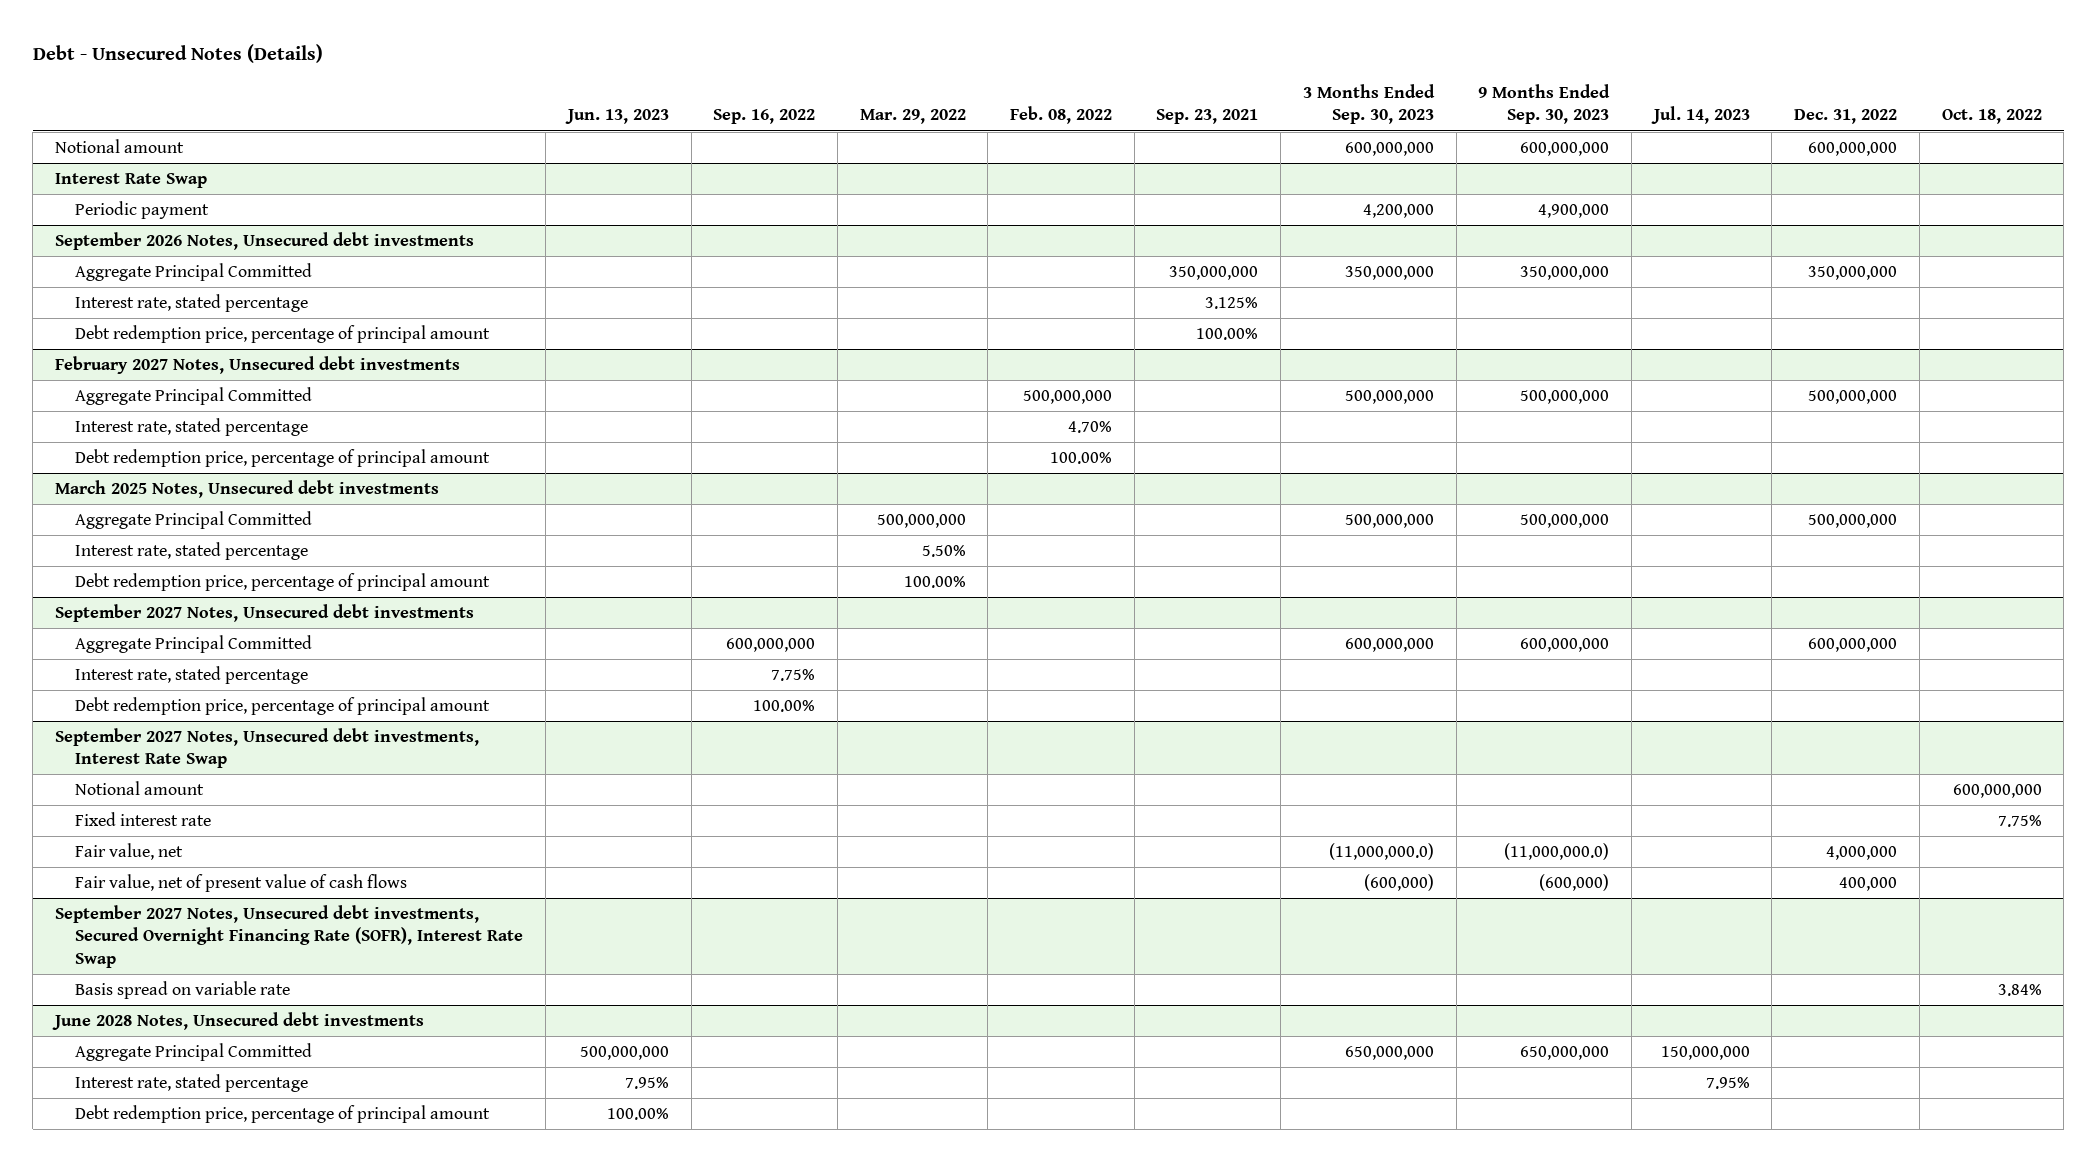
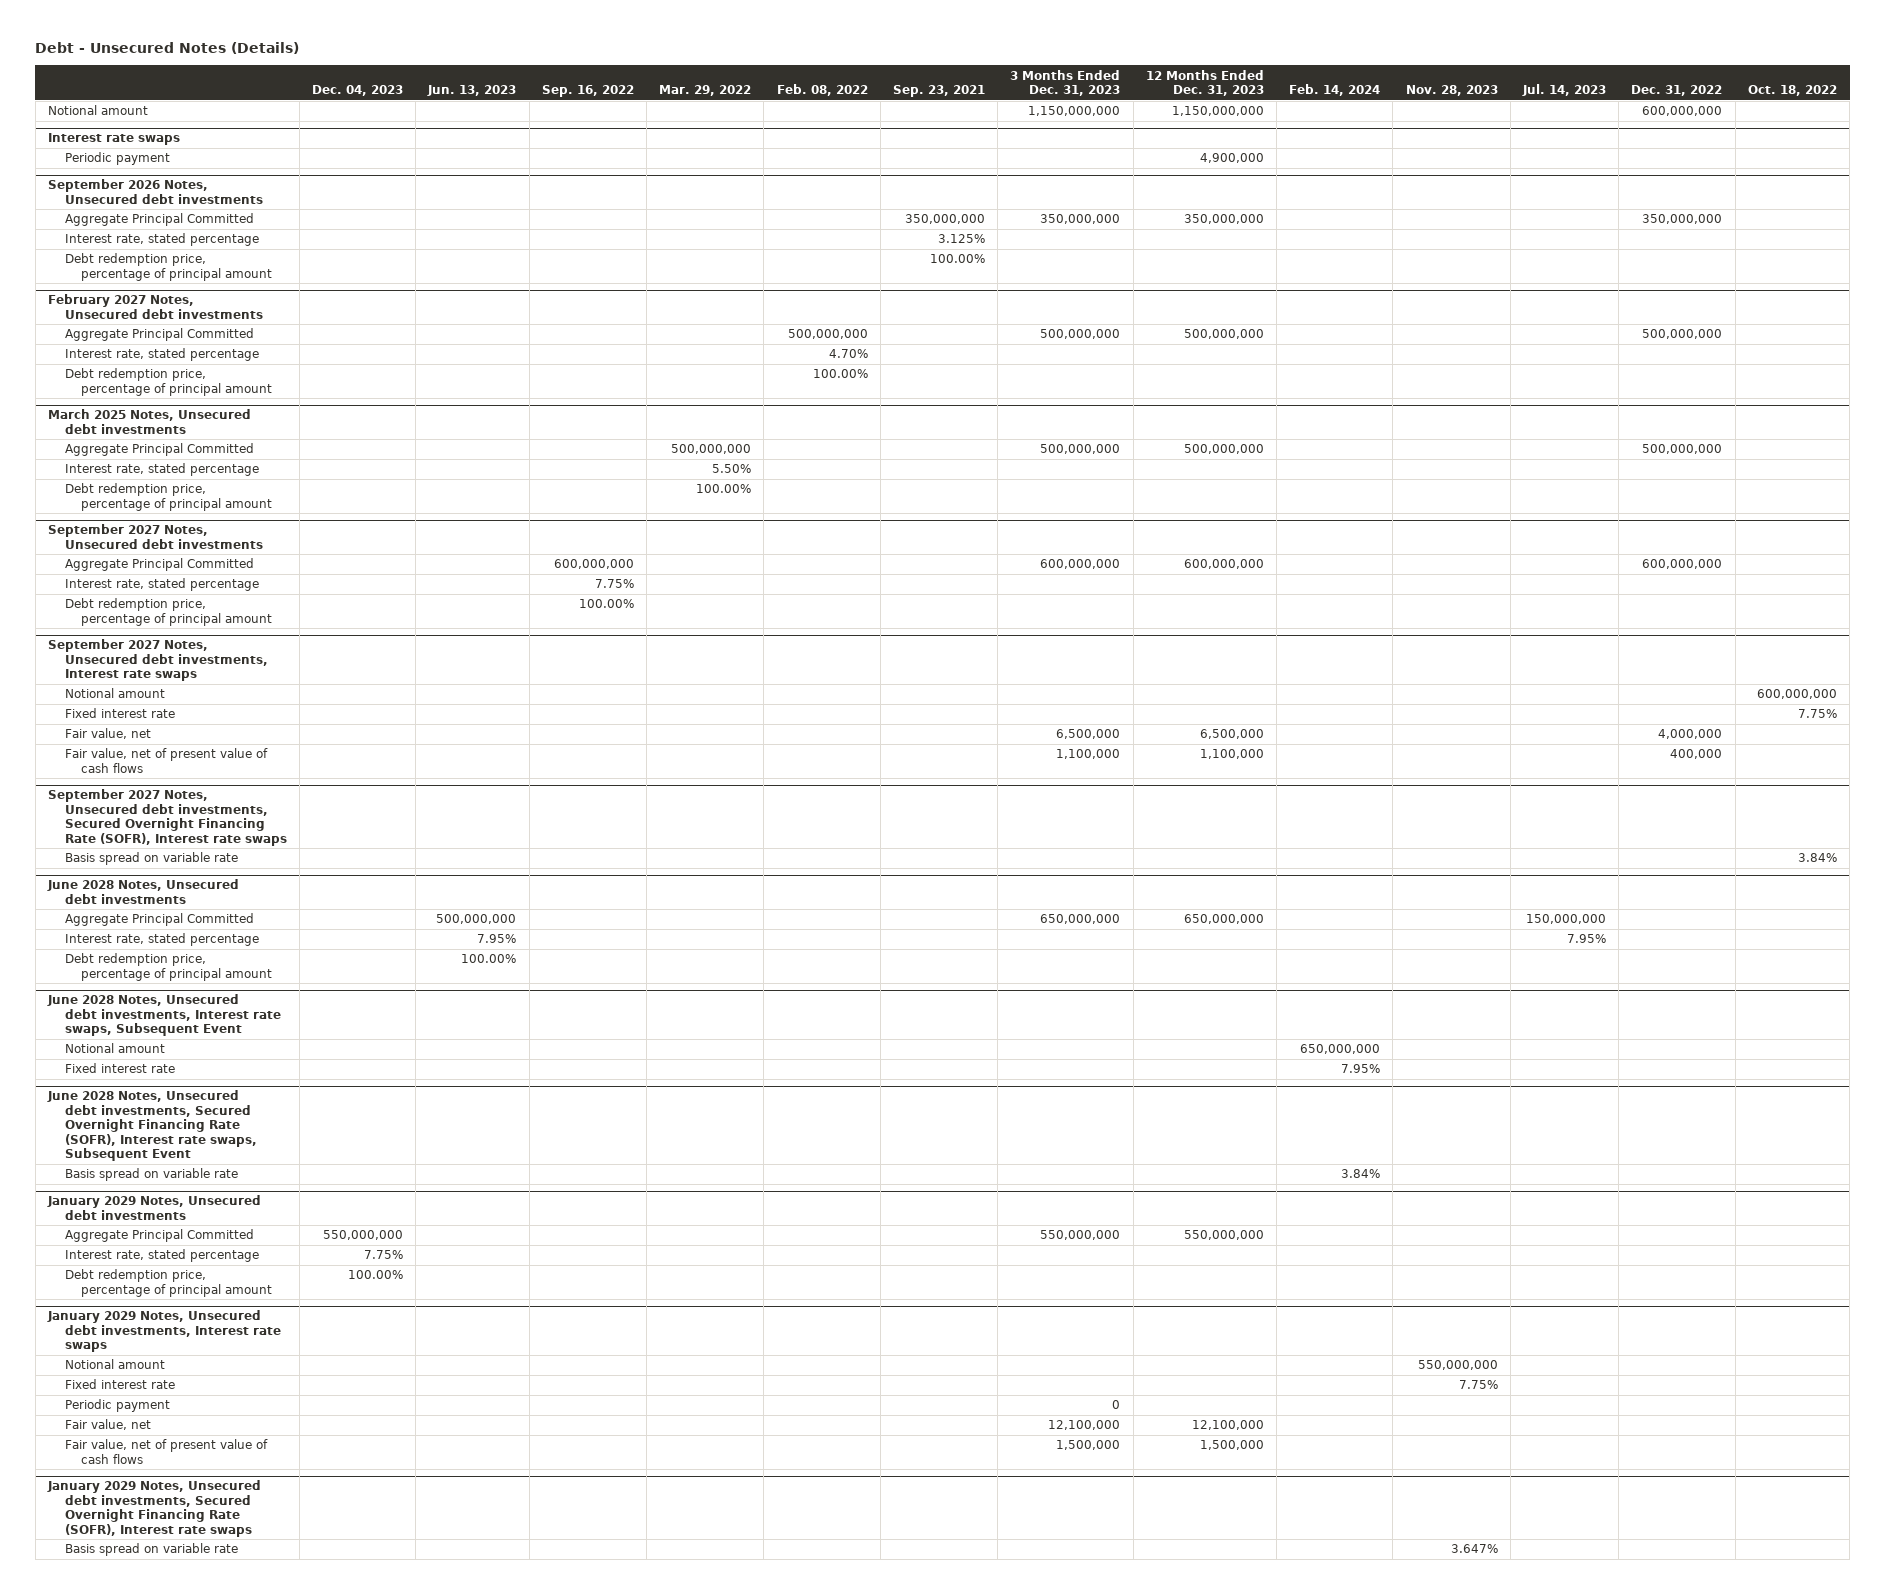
- | Jun. 13, 2023 | Sep. 16, 2022 | Mar. 29, 2022 | Feb. 08, 2022 | Sep. 23, 2021 | 3 Months Ended Sep. 30, 2023 | 9 Months Ended Sep. 30, 2023 | Jul. 14, 2023 | Dec. 31, 2022 | Oct. 18, 2022
+ | Dec. 04, 2023 | Jun. 13, 2023 | Sep. 16, 2022 | Mar. 29, 2022 | Feb. 08, 2022 | Sep. 23, 2021 | 3 Months Ended Dec. 31, 2023 | 12 Months Ended Dec. 31, 2023 | Feb. 14, 2024 | Nov. 28, 2023 | Jul. 14, 2023 | Dec. 31, 2022 | Oct. 18, 2022
- Interest Rate Swap
+ Interest rate swaps
- September 2027 Notes, Unsecured debt investments, Interest Rate Swap
+ September 2027 Notes, Unsecured debt investments, Interest rate swaps
- September 2027 Notes, Unsecured debt investments, Secured Overnight Financing Rate (SOFR), Interest Rate Swap
+ September 2027 Notes, Unsecured debt investments, Secured Overnight Financing Rate (SOFR), Interest rate swaps
+ June 2028 Notes, Unsecured debt investments, Interest rate swaps, Subsequent Event
+ Notional amount | | | | | | | | | 650,000,000 | | | |
+ Fixed interest rate | | | | | | | | | 7.95% | | | |
+ June 2028 Notes, Unsecured debt investments, Secured Overnight Financing Rate (SOFR), Interest rate swaps, Subsequent Event
+ Basis spread on variable rate | | | | | | | | | 3.84% | | | |
+ January 2029 Notes, Unsecured debt investments
+ Aggregate Principal Committed | 550,000,000 | | | | | | 550,000,000 | 550,000,000 | | | | |
+ Interest rate, stated percentage | 7.75% | | | | | | | | | | | |
+ Debt redemption price, percentage of principal amount | 100.00% | | | | | | | | | | | |
+ January 2029 Notes, Unsecured debt investments, Interest rate swaps
+ Notional amount | | | | | | | | | | 550,000,000 | | |
+ Fixed interest rate | | | | | | | | | | 7.75% | | |
+ Periodic payment | | | | | | | 0 | | | | | |
+ Fair value, net | | | | | | | 12,100,000 | 12,100,000 | | | | |
+ Fair value, net of present value of cash flows | | | | | | | 1,500,000 | 1,500,000 | | | | |
+ January 2029 Notes, Unsecured debt investments, Secured Overnight Financing Rate (SOFR), Interest rate swaps
+ Basis spread on variable rate | | | | | | | | | | 3.647% | | |

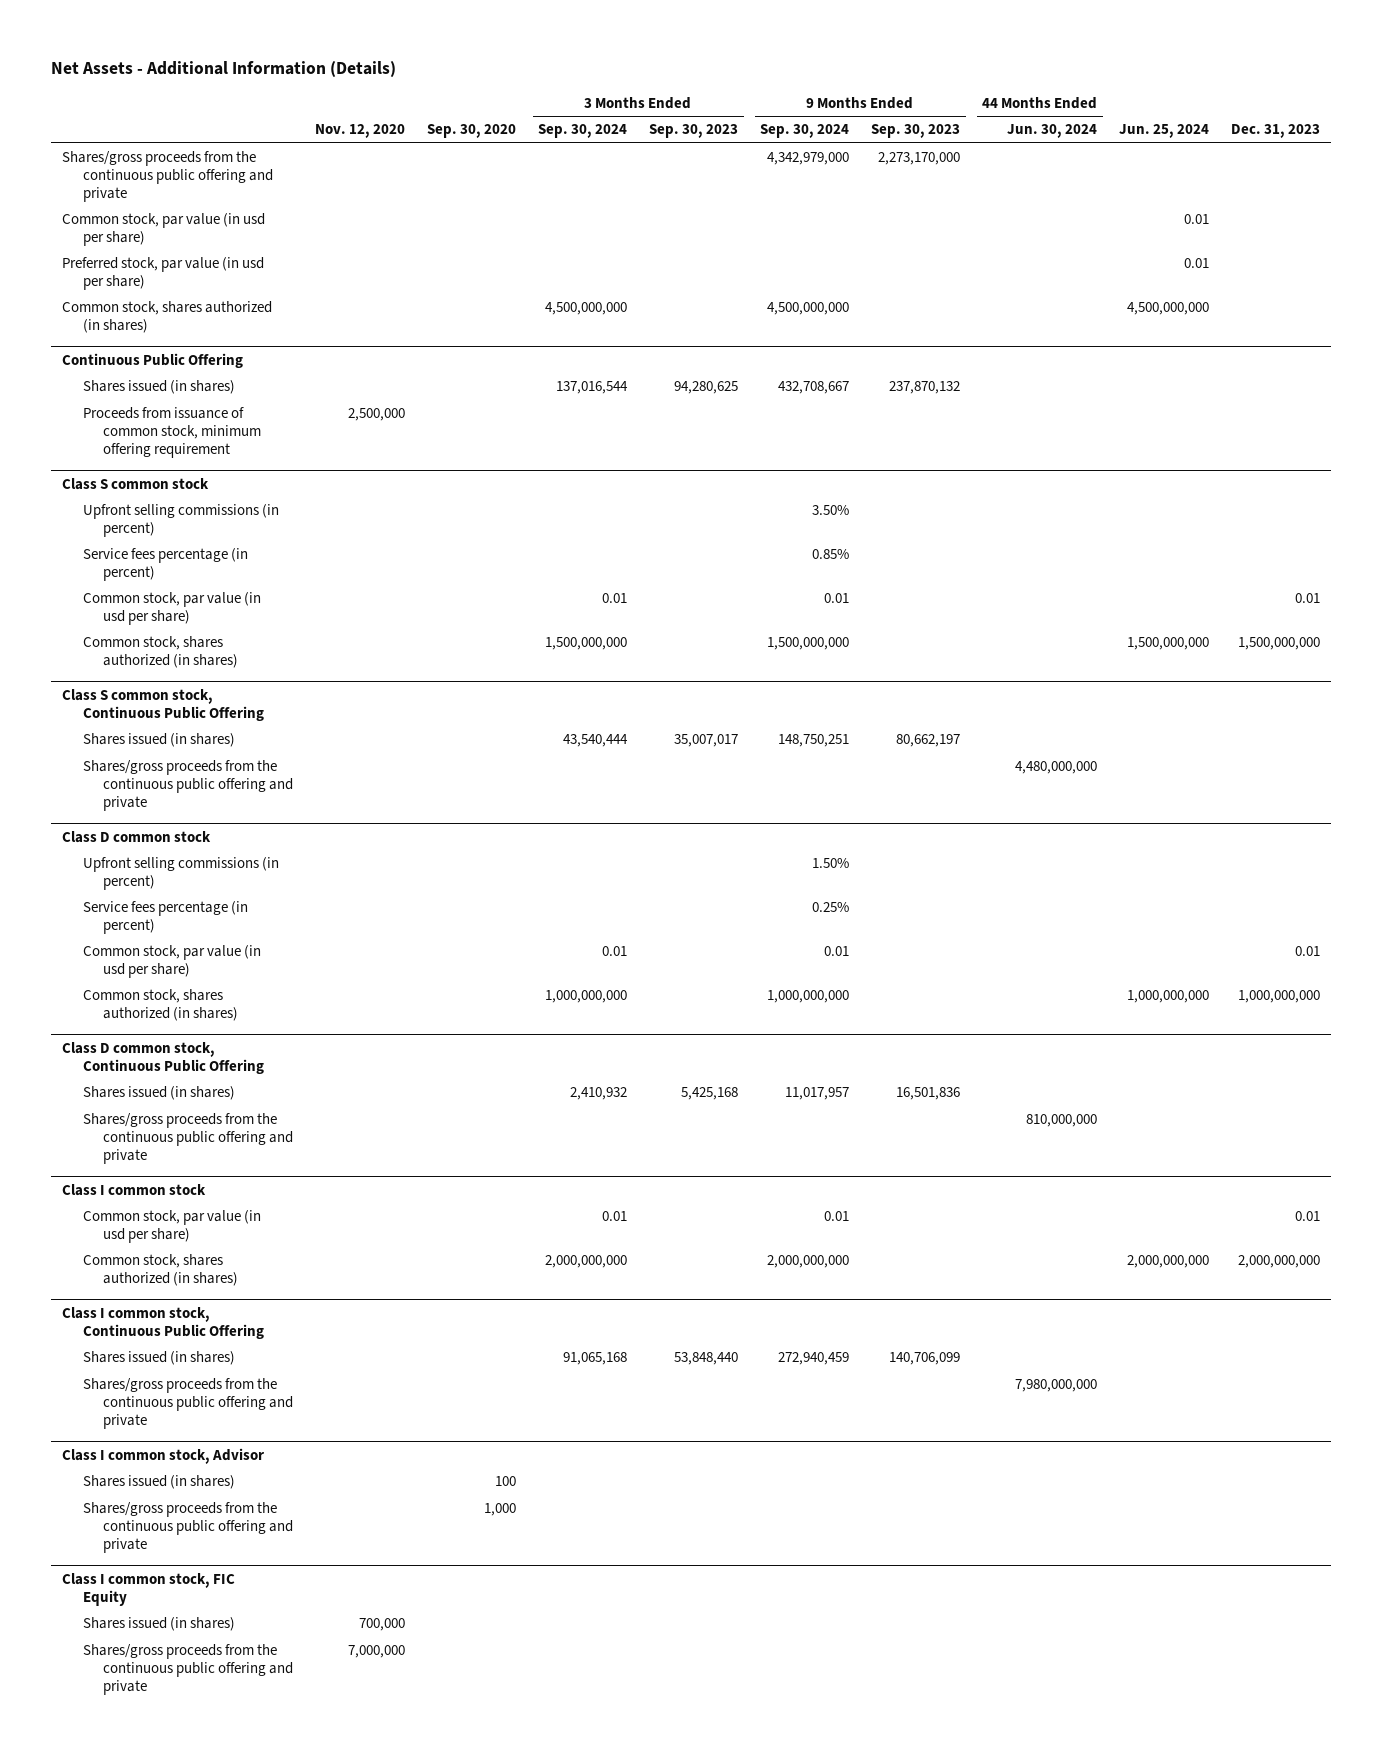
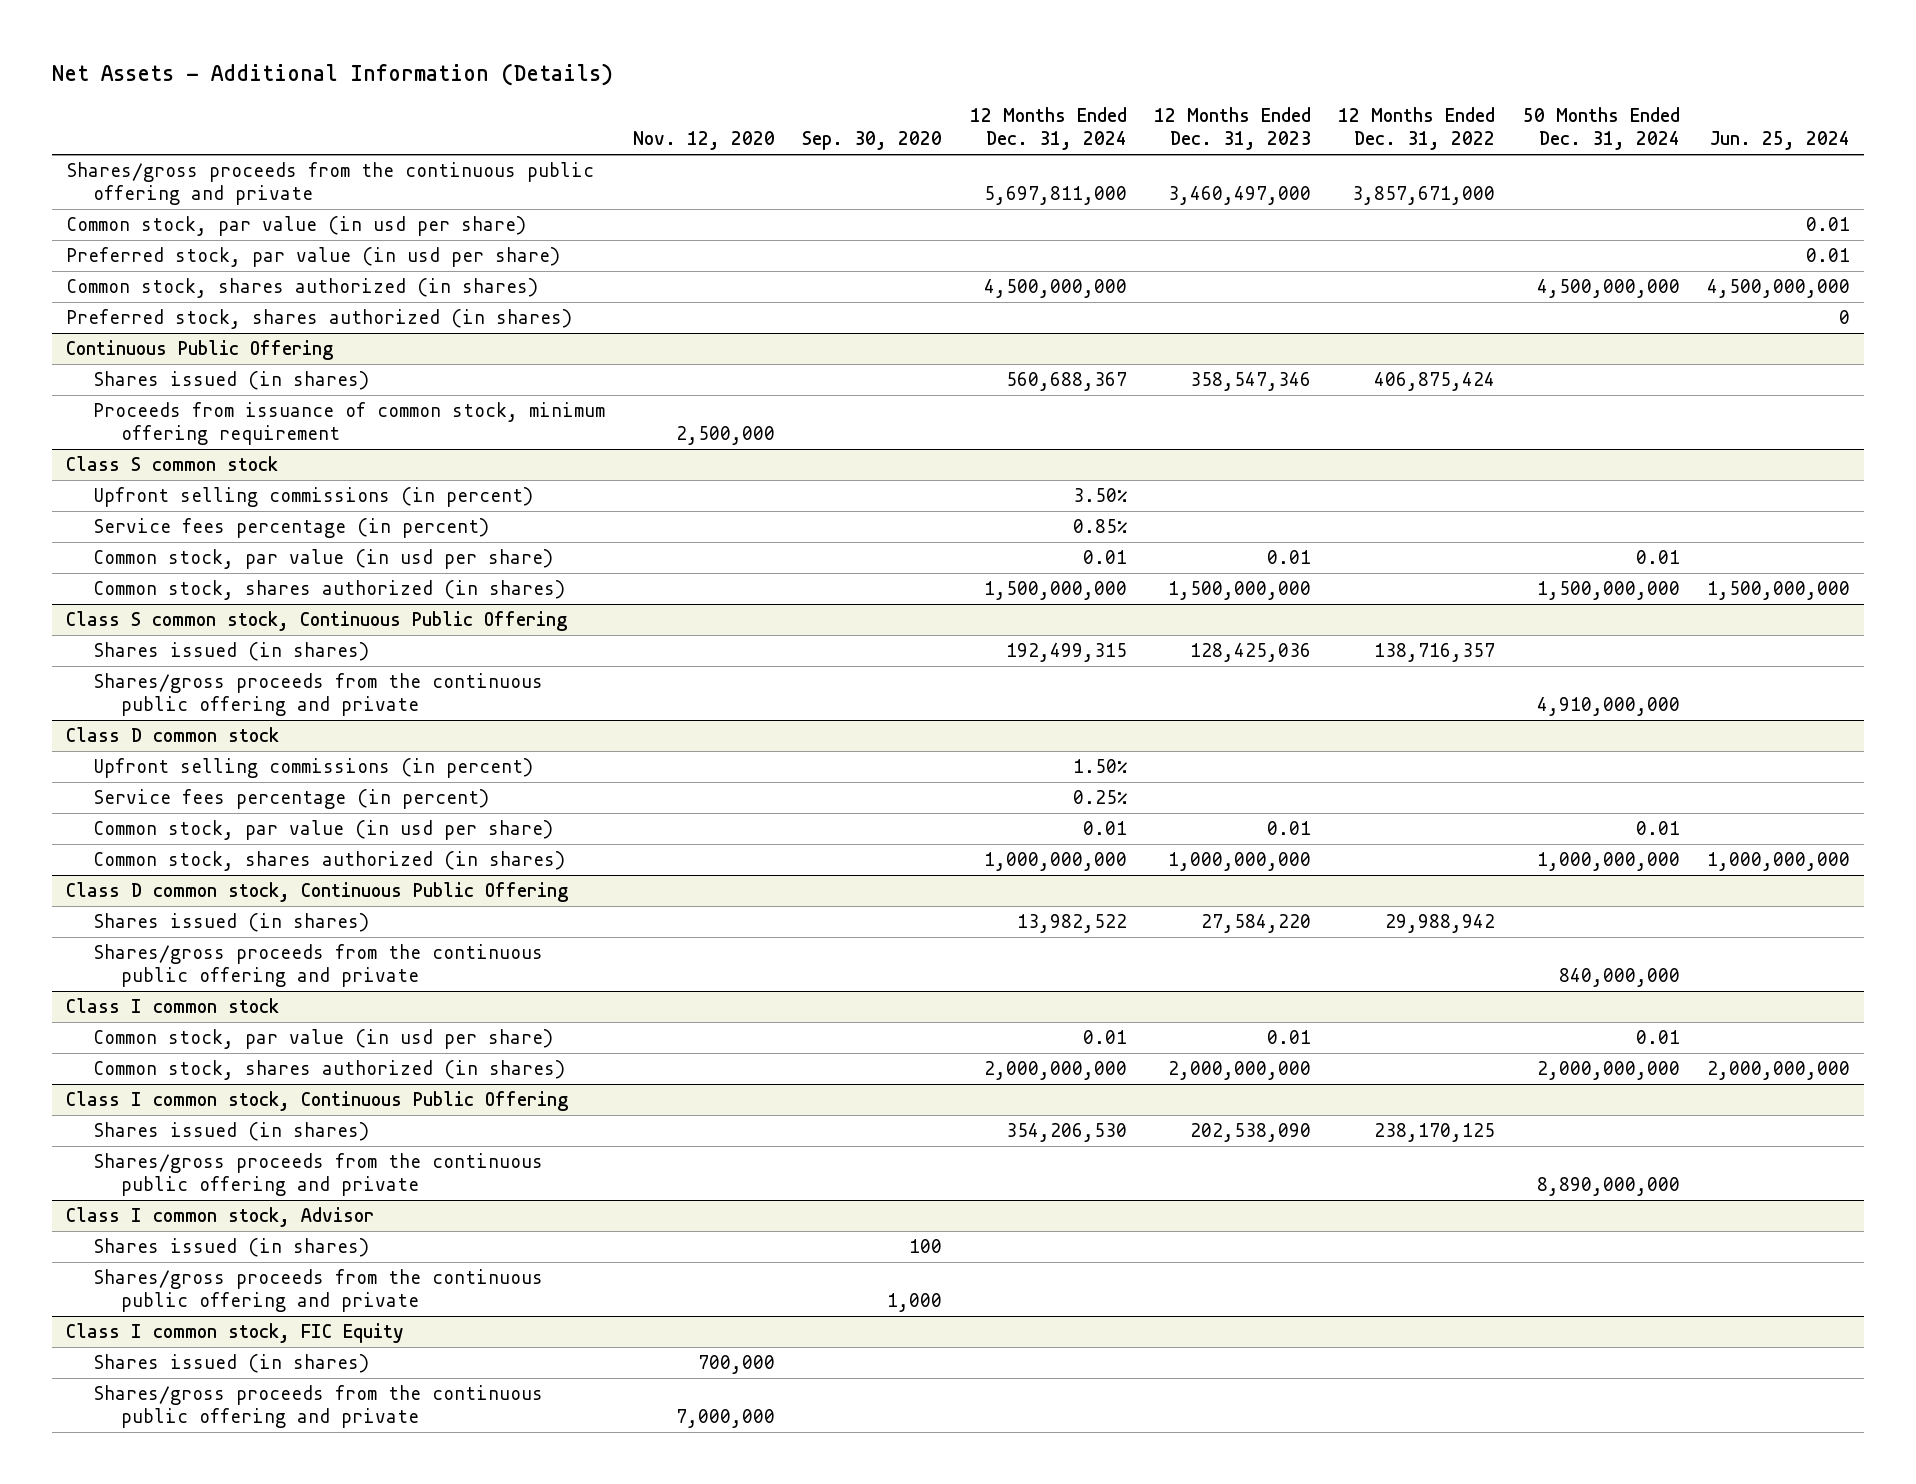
- | Nov. 12, 2020 | Sep. 30, 2020 | 3 Months Ended Sep. 30, 2024 | 3 Months Ended Sep. 30, 2023 | 9 Months Ended Sep. 30, 2024 | 9 Months Ended Sep. 30, 2023 | 44 Months Ended Jun. 30, 2024 | Jun. 25, 2024 | Dec. 31, 2023
+ | Nov. 12, 2020 | Sep. 30, 2020 | 12 Months Ended Dec. 31, 2024 | 12 Months Ended Dec. 31, 2023 | 12 Months Ended Dec. 31, 2022 | 50 Months Ended Dec. 31, 2024 | Jun. 25, 2024
+ Preferred stock, shares authorized (in shares) | | | | | | | 0

